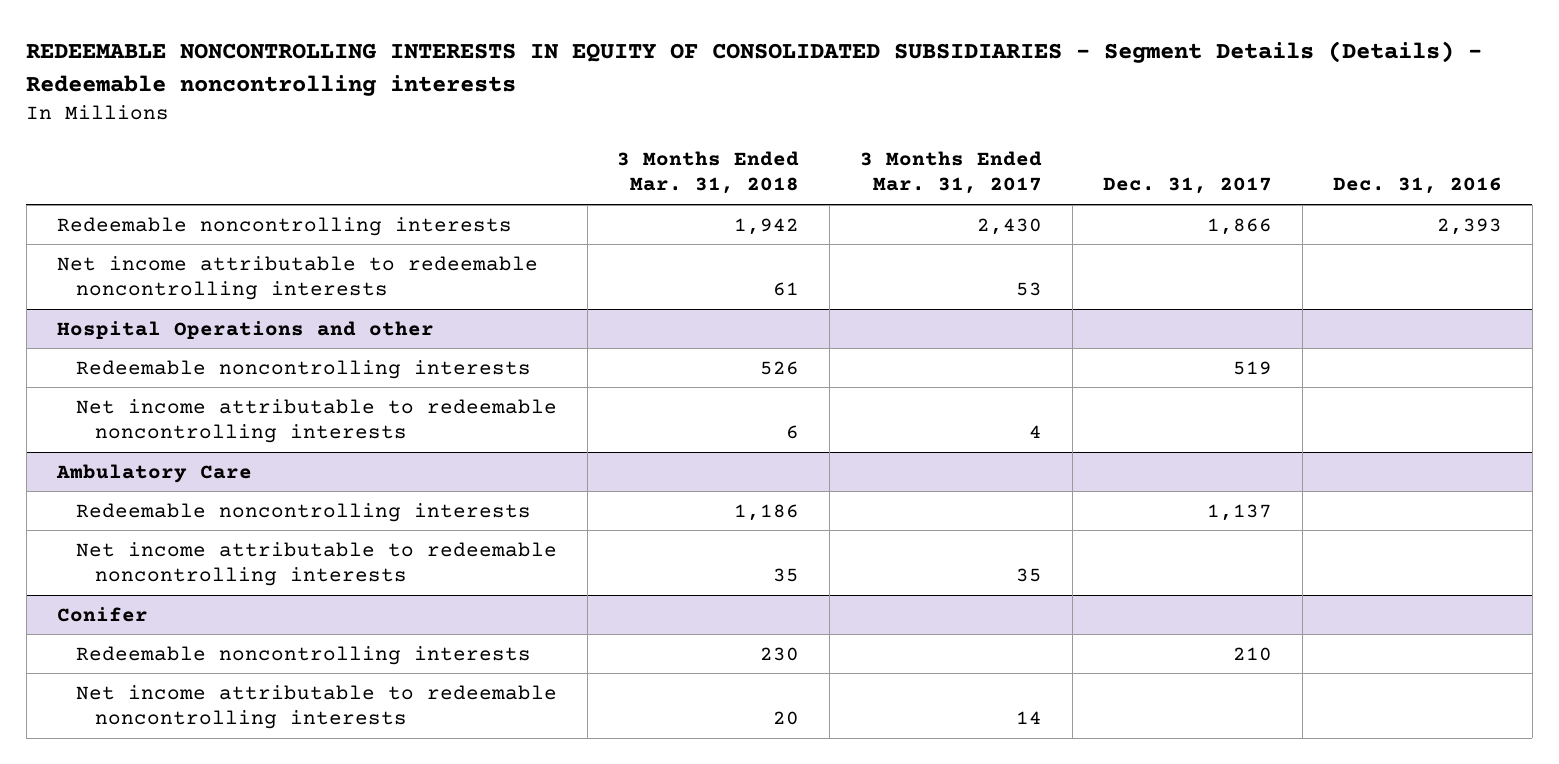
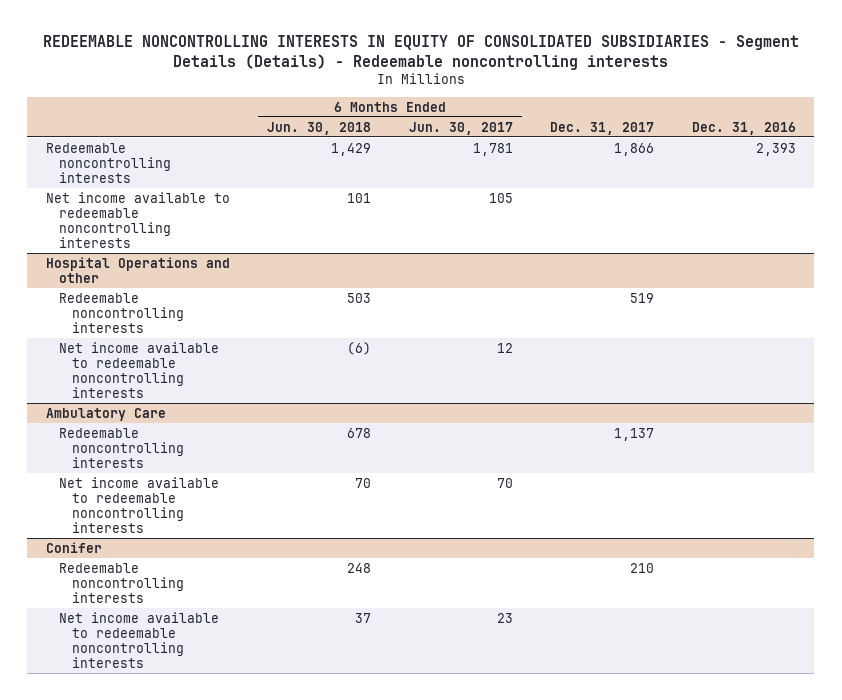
- | 3 Months Ended Mar. 31, 2018 | 3 Months Ended Mar. 31, 2017 | Dec. 31, 2017 | Dec. 31, 2016
+ | 6 Months Ended Jun. 30, 2018 | 6 Months Ended Jun. 30, 2017 | Dec. 31, 2017 | Dec. 31, 2016
- Net income attributable to redeemable noncontrolling interests | 61 | 53 | |
+ Net income available to redeemable noncontrolling interests | 101 | 105 | |
@ Hospital Operations and other
- Net income attributable to redeemable noncontrolling interests | 6 | 4 | |
+ Net income available to redeemable noncontrolling interests | (6) | 12 | |
@ Ambulatory Care
- Net income attributable to redeemable noncontrolling interests | 35 | 35 | |
+ Net income available to redeemable noncontrolling interests | 70 | 70 | |
@ Conifer
- Net income attributable to redeemable noncontrolling interests | 20 | 14 | |
+ Net income available to redeemable noncontrolling interests | 37 | 23 | |

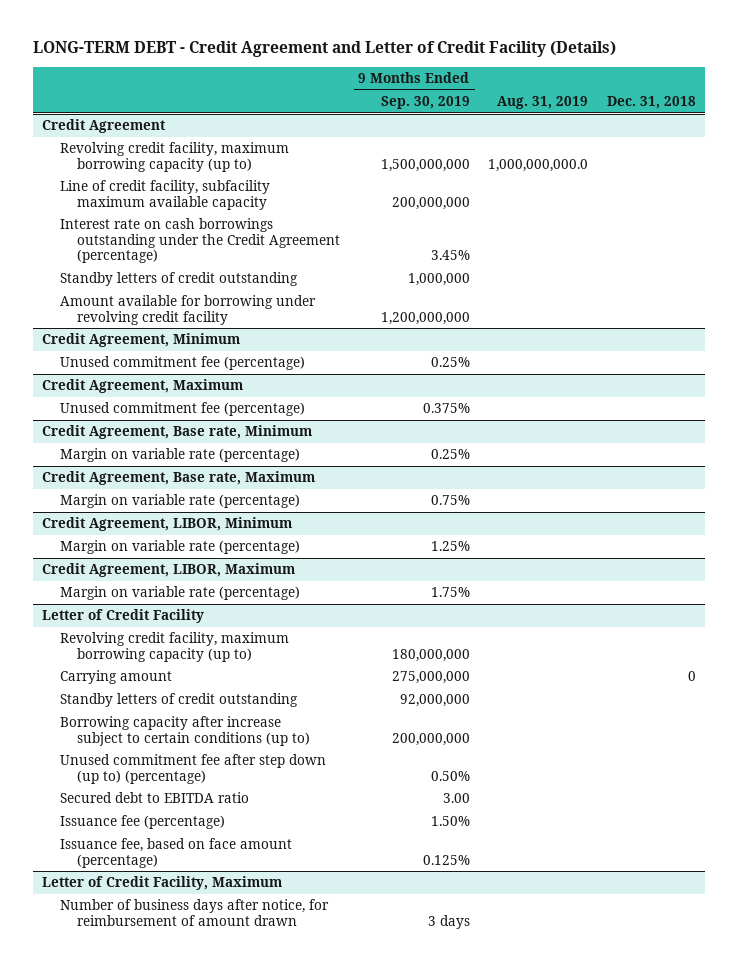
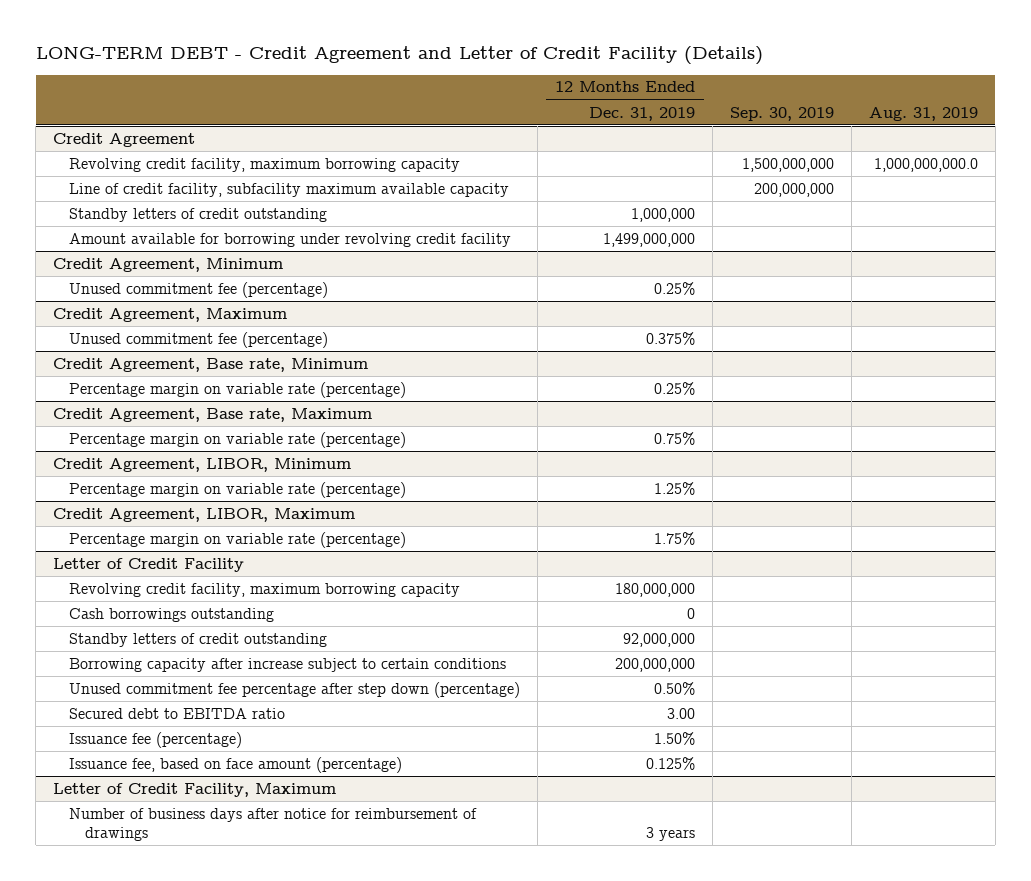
- | 9 Months Ended Sep. 30, 2019 | Aug. 31, 2019 | Dec. 31, 2018
+ | 12 Months Ended Dec. 31, 2019 | Sep. 30, 2019 | Aug. 31, 2019
@ Credit Agreement
- Revolving credit facility, maximum borrowing capacity (up to) | 1,500,000,000 | 1,000,000,000.0 |
+ Revolving credit facility, maximum borrowing capacity | | 1,500,000,000 | 1,000,000,000.0
- Interest rate on cash borrowings outstanding under the Credit Agreement (percentage) | 3.45% | |
@ Credit Agreement, Base rate, Minimum
- Margin on variable rate (percentage) | 0.25% | |
+ Percentage margin on variable rate (percentage) | 0.25% | |
@ Credit Agreement, Base rate, Maximum
- Margin on variable rate (percentage) | 0.75% | |
+ Percentage margin on variable rate (percentage) | 0.75% | |
@ Credit Agreement, LIBOR, Minimum
- Margin on variable rate (percentage) | 1.25% | |
+ Percentage margin on variable rate (percentage) | 1.25% | |
@ Credit Agreement, LIBOR, Maximum
- Margin on variable rate (percentage) | 1.75% | |
+ Percentage margin on variable rate (percentage) | 1.75% | |
@ Letter of Credit Facility
- Revolving credit facility, maximum borrowing capacity (up to) | 180,000,000 | |
- Carrying amount | 275,000,000 | | 0
+ Revolving credit facility, maximum borrowing capacity | 180,000,000 | |
+ Cash borrowings outstanding | 0 | |
- Borrowing capacity after increase subject to certain conditions (up to) | 200,000,000 | |
- Unused commitment fee after step down (up to) (percentage) | 0.50% | |
+ Borrowing capacity after increase subject to certain conditions | 200,000,000 | |
+ Unused commitment fee percentage after step down (percentage) | 0.50% | |
@ Letter of Credit Facility, Maximum
- Number of business days after notice, for reimbursement of amount drawn | 3 days | |
+ Number of business days after notice for reimbursement of drawings | 3 years | |

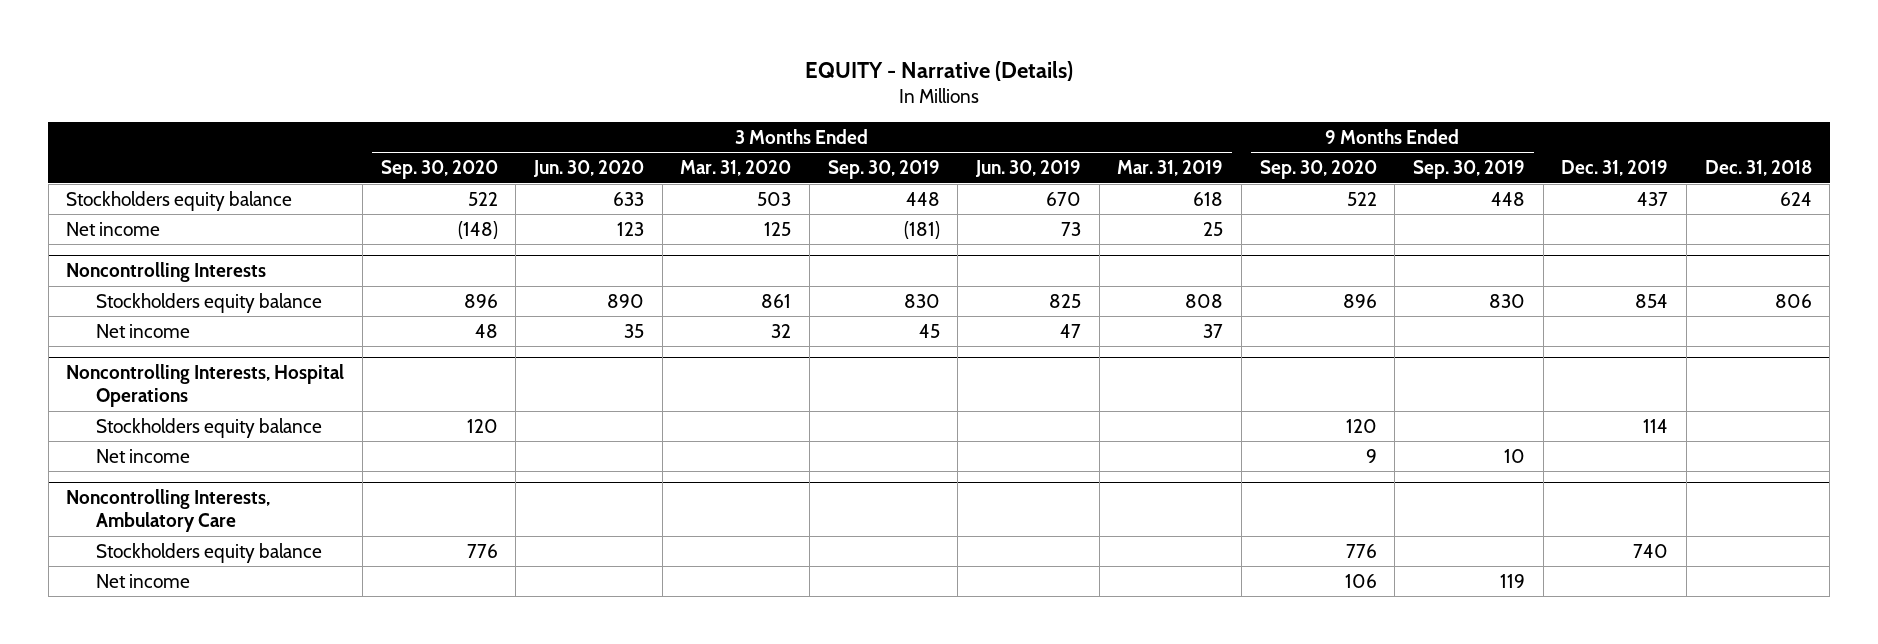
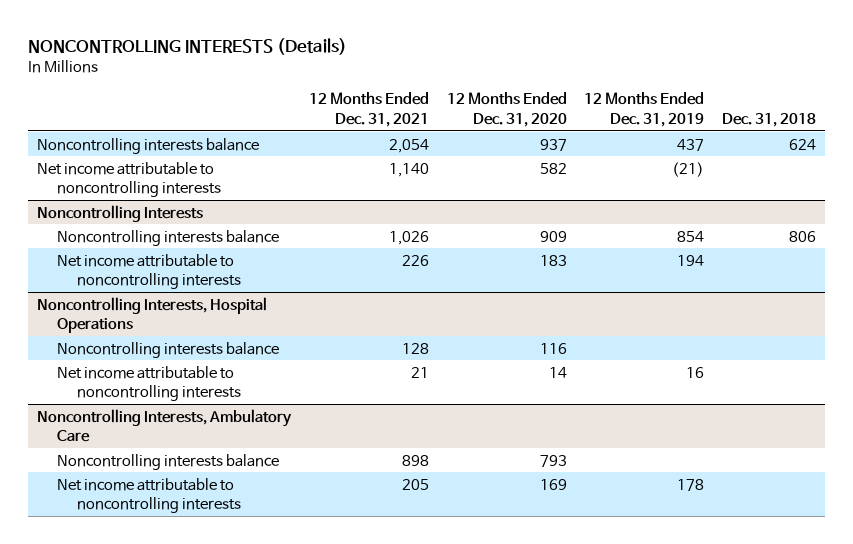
- EQUITY - Narrative (Details)
+ NONCONTROLLING INTERESTS (Details)
- | 3 Months Ended Sep. 30, 2020 | 3 Months Ended Jun. 30, 2020 | 3 Months Ended Mar. 31, 2020 | 3 Months Ended Sep. 30, 2019 | 3 Months Ended Jun. 30, 2019 | 3 Months Ended Mar. 31, 2019 | 9 Months Ended Sep. 30, 2020 | 9 Months Ended Sep. 30, 2019 | Dec. 31, 2019 | Dec. 31, 2018
+ | 12 Months Ended Dec. 31, 2021 | 12 Months Ended Dec. 31, 2020 | 12 Months Ended Dec. 31, 2019 | Dec. 31, 2018
- Stockholders equity balance | 522 | 633 | 503 | 448 | 670 | 618 | 522 | 448 | 437 | 624
- Net income | (148) | 123 | 125 | (181) | 73 | 25 | | | |
+ Noncontrolling interests balance | 2,054 | 937 | 437 | 624
+ Net income attributable to noncontrolling interests | 1,140 | 582 | (21) |
@ Noncontrolling Interests
- Stockholders equity balance | 896 | 890 | 861 | 830 | 825 | 808 | 896 | 830 | 854 | 806
- Net income | 48 | 35 | 32 | 45 | 47 | 37 | | | |
+ Noncontrolling interests balance | 1,026 | 909 | 854 | 806
+ Net income attributable to noncontrolling interests | 226 | 183 | 194 |
@ Noncontrolling Interests, Hospital Operations
- Stockholders equity balance | 120 | | | | | | 120 | | 114 |
- Net income | | | | | | | 9 | 10 | |
+ Noncontrolling interests balance | 128 | 116 | |
+ Net income attributable to noncontrolling interests | 21 | 14 | 16 |
@ Noncontrolling Interests, Ambulatory Care
- Stockholders equity balance | 776 | | | | | | 776 | | 740 |
- Net income | | | | | | | 106 | 119 | |
+ Noncontrolling interests balance | 898 | 793 | |
+ Net income attributable to noncontrolling interests | 205 | 169 | 178 |

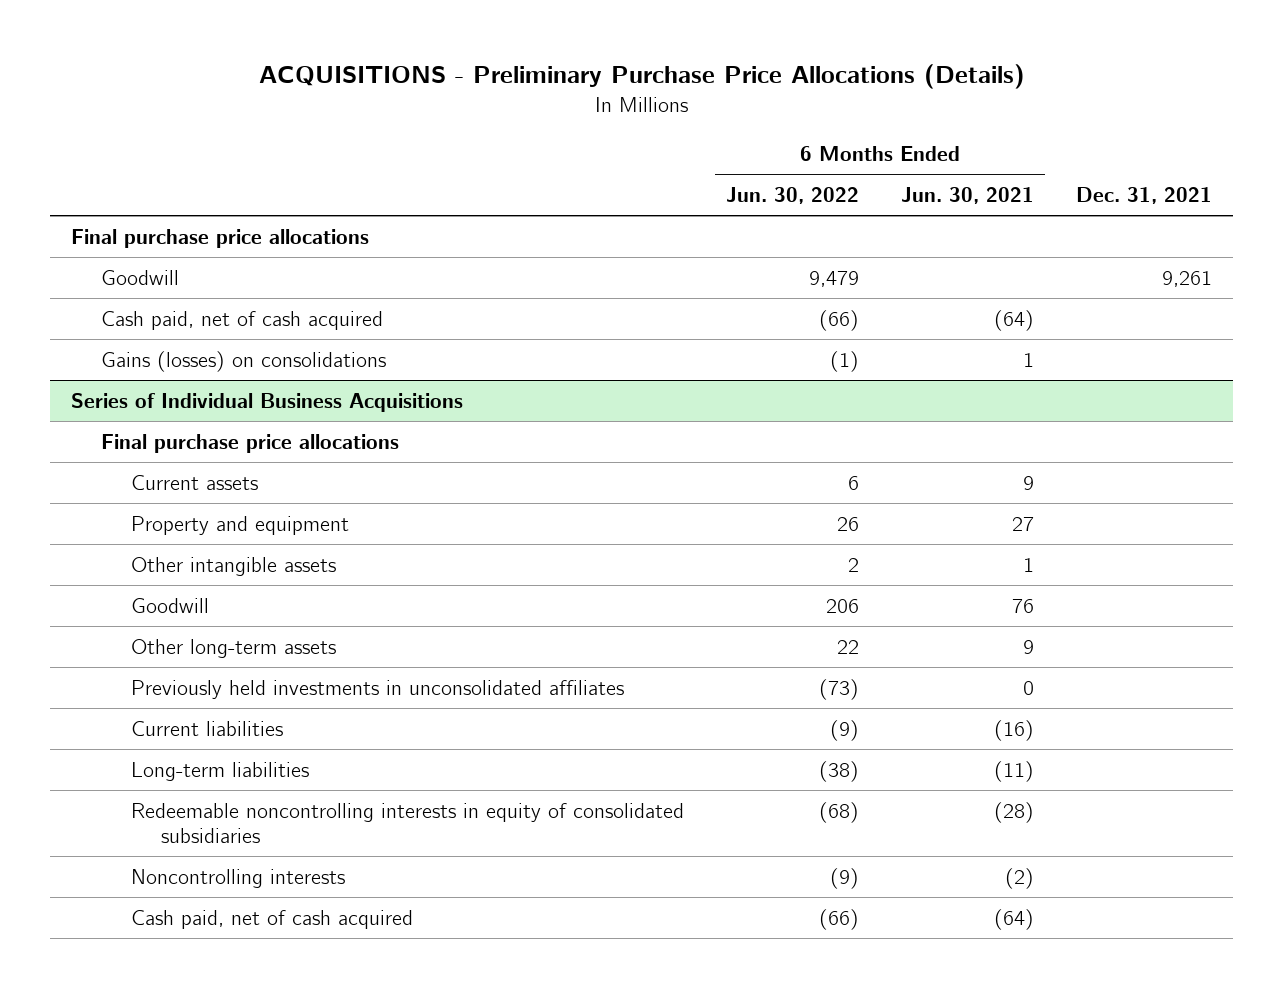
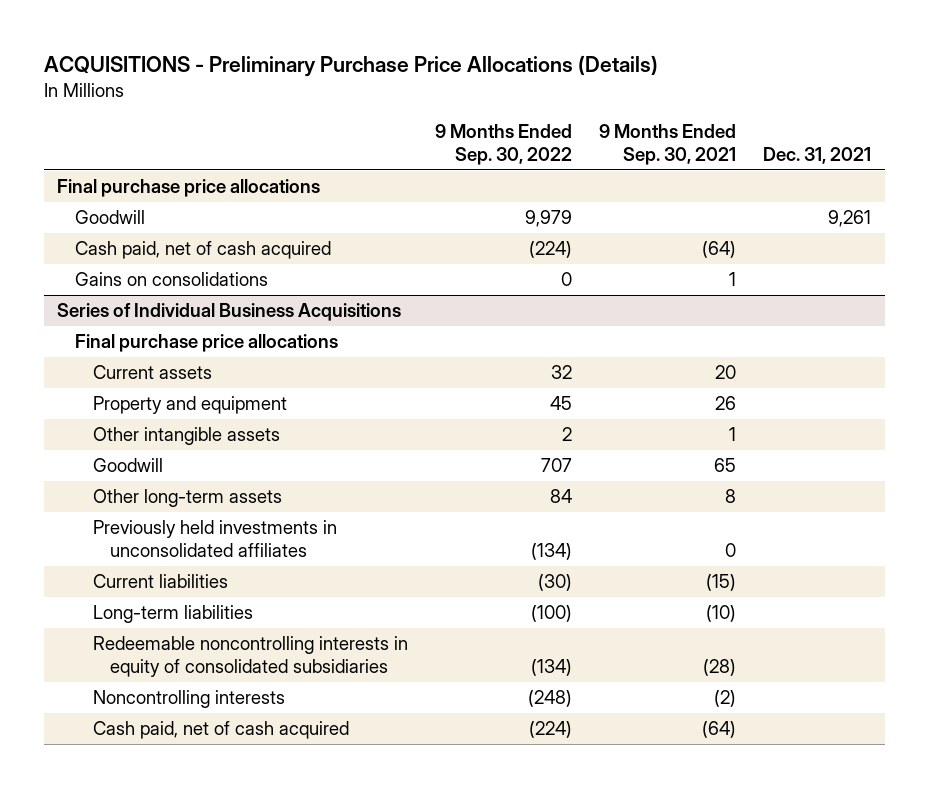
- | 6 Months Ended Jun. 30, 2022 | 6 Months Ended Jun. 30, 2021 | Dec. 31, 2021
+ | 9 Months Ended Sep. 30, 2022 | 9 Months Ended Sep. 30, 2021 | Dec. 31, 2021
- Gains (losses) on consolidations | (1) | 1 |
+ Gains on consolidations | 0 | 1 |

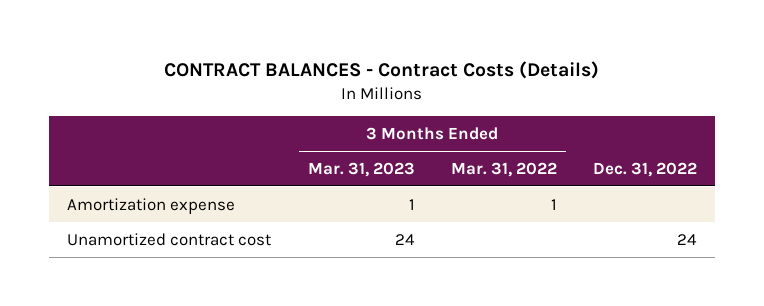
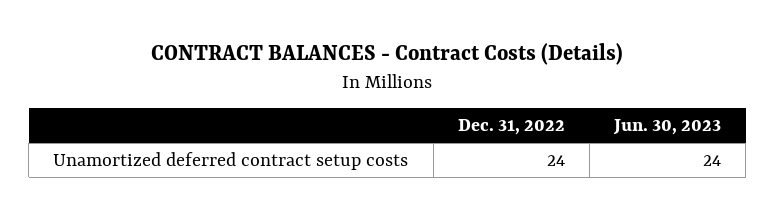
- | 3 Months Ended Mar. 31, 2023 | 3 Months Ended Mar. 31, 2022 | Dec. 31, 2022
+ | Dec. 31, 2022 | Jun. 30, 2023
- Amortization expense | 1 | 1 |
- Unamortized contract cost | 24 | | 24
+ Unamortized deferred contract setup costs | 24 | 24

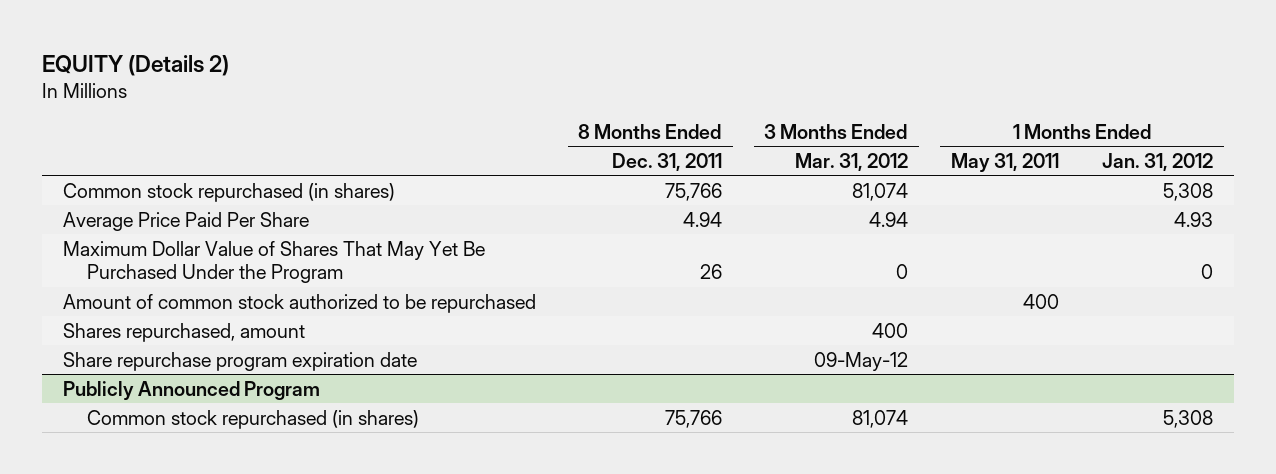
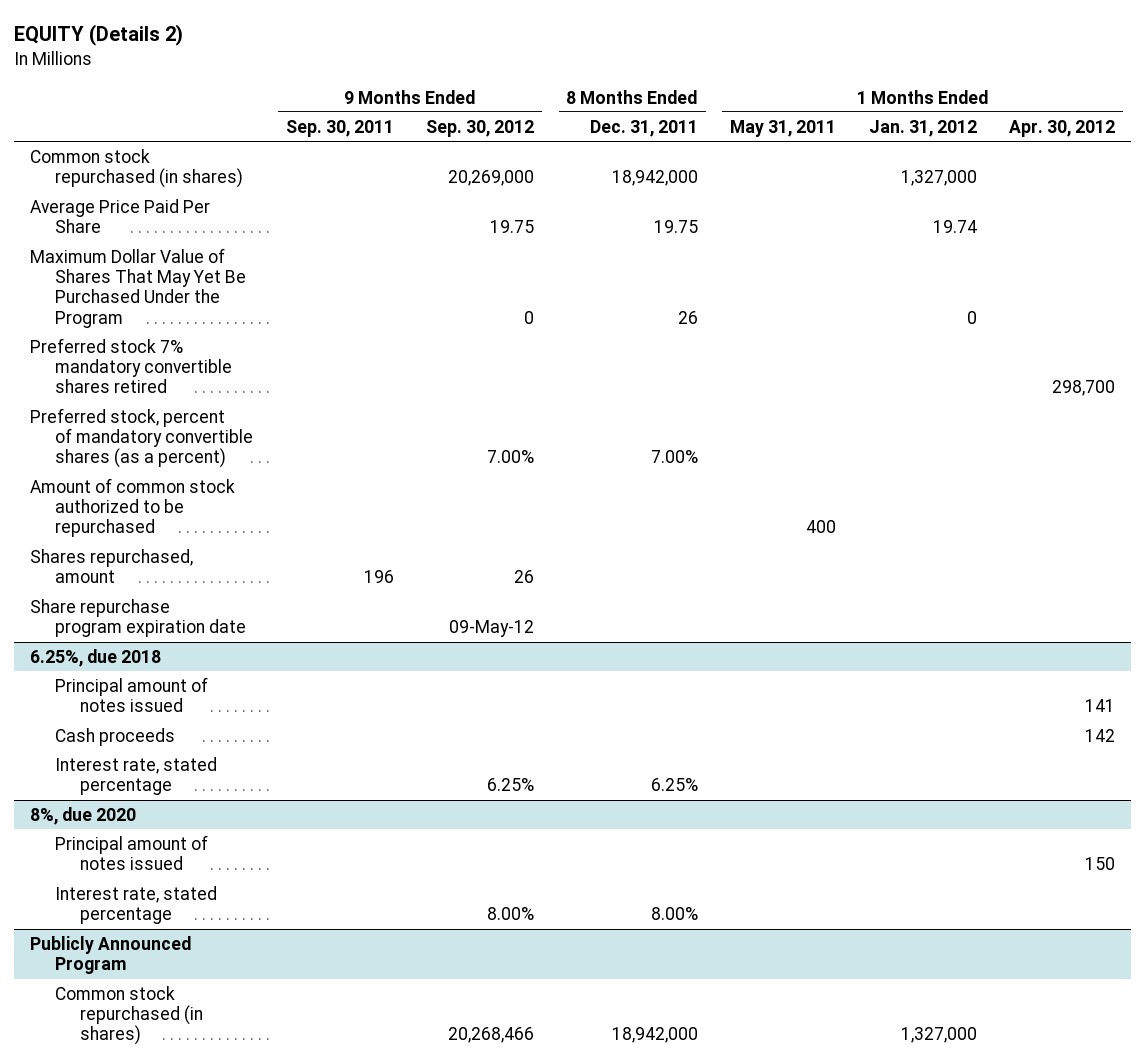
- | 8 Months Ended Dec. 31, 2011 | 3 Months Ended Mar. 31, 2012 | 1 Months Ended May 31, 2011 | 1 Months Ended Jan. 31, 2012
+ | 9 Months Ended Sep. 30, 2011 | 9 Months Ended Sep. 30, 2012 | 8 Months Ended Dec. 31, 2011 | 1 Months Ended May 31, 2011 | 1 Months Ended Jan. 31, 2012 | 1 Months Ended Apr. 30, 2012
- Common stock repurchased (in shares) | 75,766 | 81,074 | | 5,308
- Average Price Paid Per Share | 4.94 | 4.94 | | 4.93
+ Common stock repurchased (in shares) | | 20,269,000 | 18,942,000 | | 1,327,000 |
+ Average Price Paid Per Share | | 19.75 | 19.75 | | 19.74 |
+ Preferred stock 7% mandatory convertible shares retired | | | | | | 298,700
+ Preferred stock, percent of mandatory convertible shares (as a percent) | | 7.00% | 7.00% | | |
+ 6.25%, due 2018
+ Principal amount of notes issued | | | | | | 141
+ Cash proceeds | | | | | | 142
+ Interest rate, stated percentage | | 6.25% | 6.25% | | |
+ 8%, due 2020
+ Principal amount of notes issued | | | | | | 150
+ Interest rate, stated percentage | | 8.00% | 8.00% | | |
@ Publicly Announced Program
- Common stock repurchased (in shares) | 75,766 | 81,074 | | 5,308
+ Common stock repurchased (in shares) | | 20,268,466 | 18,942,000 | | 1,327,000 |

